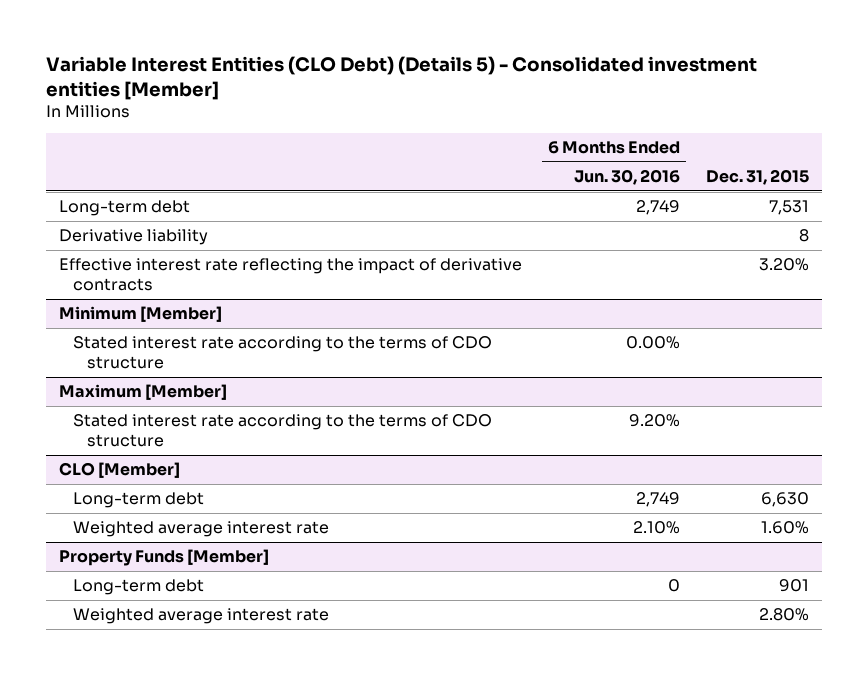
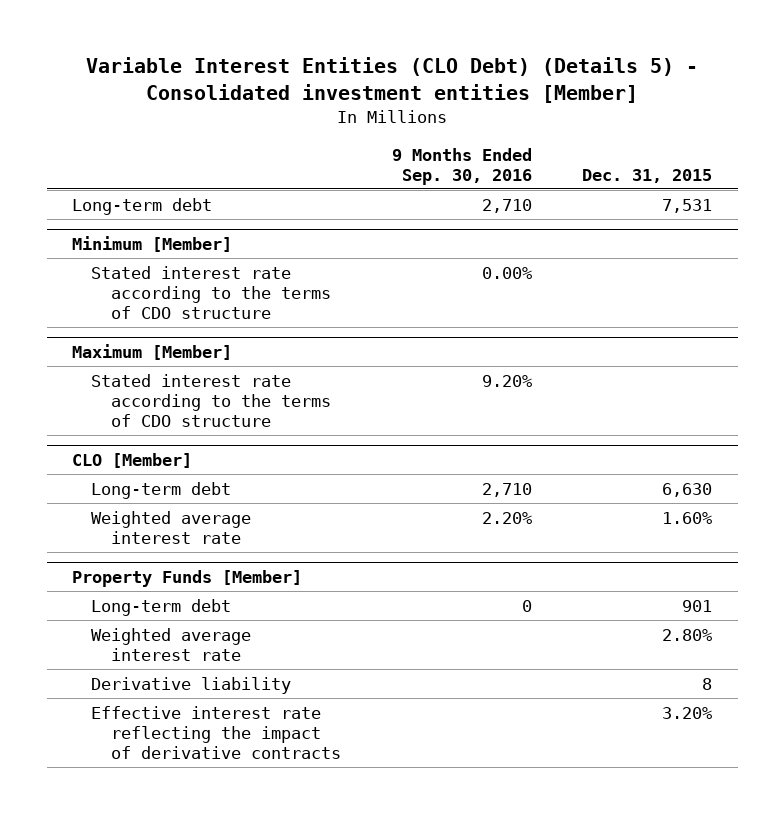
- | 6 Months Ended Jun. 30, 2016 | Dec. 31, 2015
+ | 9 Months Ended Sep. 30, 2016 | Dec. 31, 2015
- Derivative liability | | 8
- Effective interest rate reflecting the impact of derivative contracts | | 3.20%
@ Property Funds [Member]
+ Derivative liability | | 8
+ Effective interest rate reflecting the impact of derivative contracts | | 3.20%

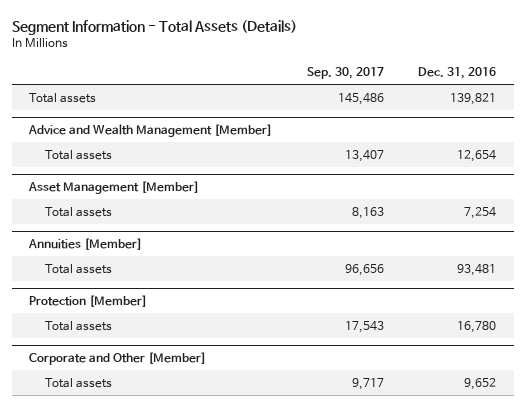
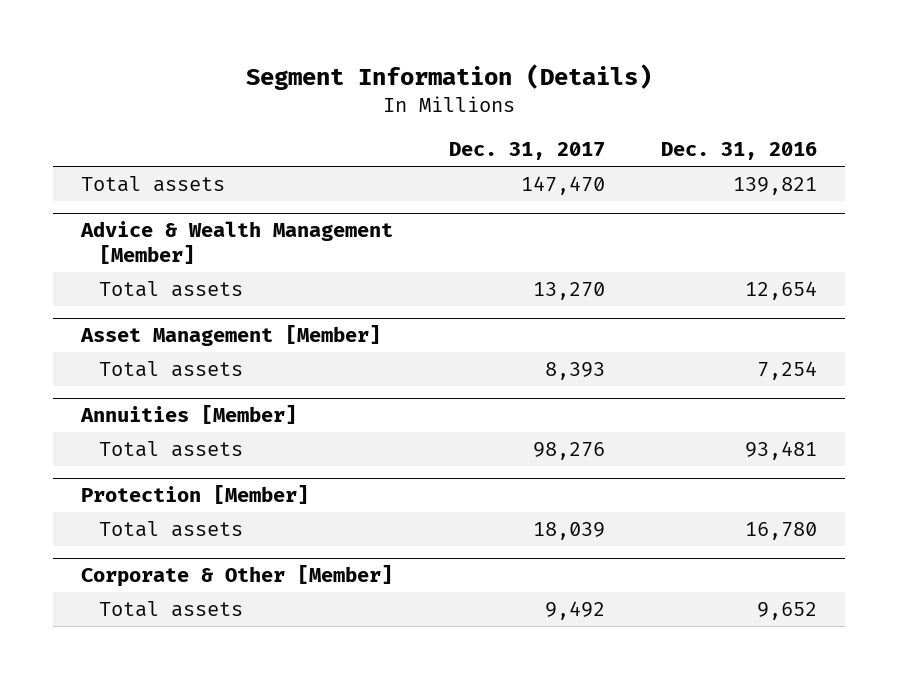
- Segment Information - Total Assets (Details)
+ Segment Information (Details)
- | Sep. 30, 2017 | Dec. 31, 2016
+ | Dec. 31, 2017 | Dec. 31, 2016
- Advice and Wealth Management [Member]
+ Advice & Wealth Management [Member]
- Corporate and Other [Member]
+ Corporate & Other [Member]

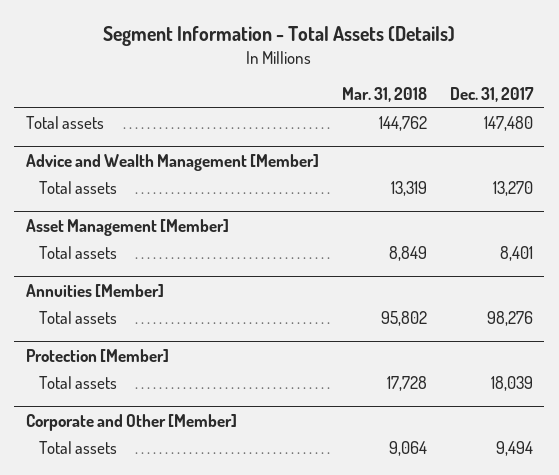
- Segment Information (Details)
+ Segment Information - Total Assets (Details)
- | Dec. 31, 2017 | Dec. 31, 2016
+ | Mar. 31, 2018 | Dec. 31, 2017
- Total assets | 147,470 | 139,821
- Advice & Wealth Management [Member]
+ Total assets | 144,762 | 147,480
+ Advice and Wealth Management [Member]
@ Asset Management [Member]
- Total assets | 8,393 | 7,254
+ Total assets | 8,849 | 8,401
- Corporate & Other [Member]
- Total assets | 9,492 | 9,652
+ Corporate and Other [Member]
+ Total assets | 9,064 | 9,494

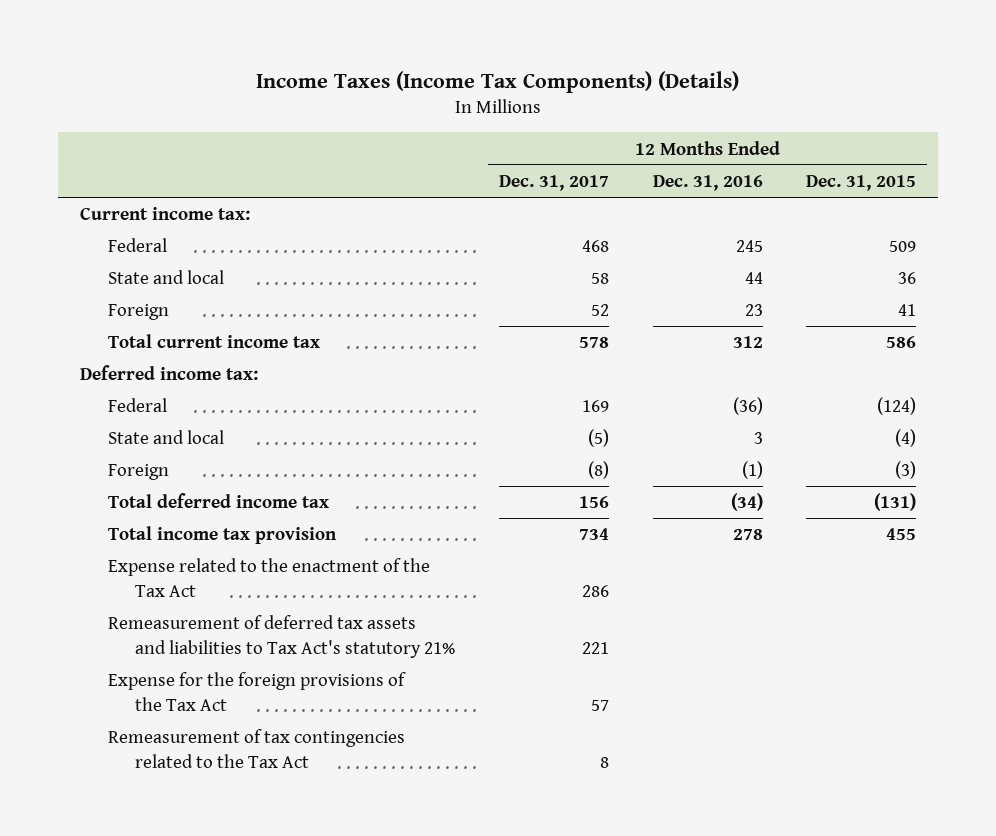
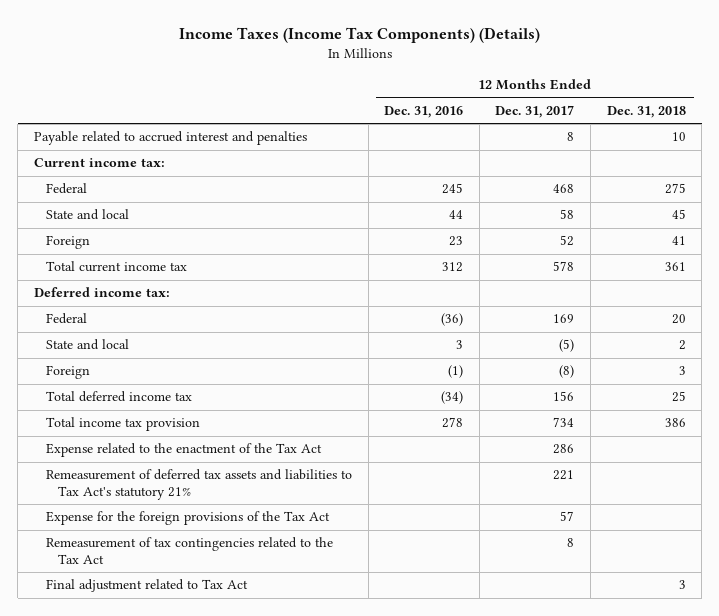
- | 12 Months Ended Dec. 31, 2017 | 12 Months Ended Dec. 31, 2016 | 12 Months Ended Dec. 31, 2015
+ | 12 Months Ended Dec. 31, 2016 | 12 Months Ended Dec. 31, 2017 | 12 Months Ended Dec. 31, 2018
+ Payable related to accrued interest and penalties | | 8 | 10
+ Final adjustment related to Tax Act | | | 3

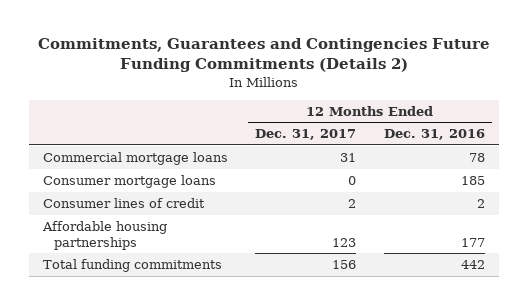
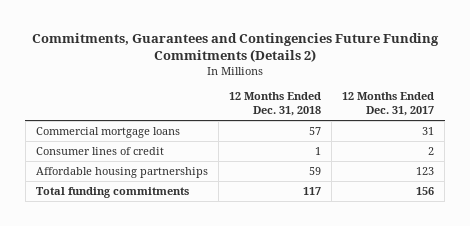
- | 12 Months Ended Dec. 31, 2017 | 12 Months Ended Dec. 31, 2016
+ | 12 Months Ended Dec. 31, 2018 | 12 Months Ended Dec. 31, 2017
- Consumer mortgage loans | 0 | 185

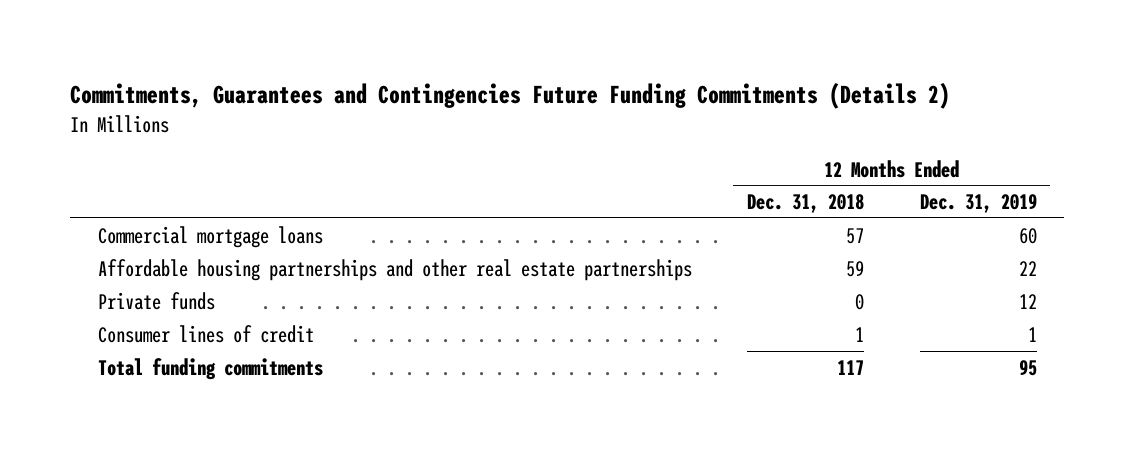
- | 12 Months Ended Dec. 31, 2018 | 12 Months Ended Dec. 31, 2017
+ | 12 Months Ended Dec. 31, 2018 | 12 Months Ended Dec. 31, 2019
+ Affordable housing partnerships and other real estate partnerships | 59 | 22
+ Private funds | 0 | 12
- Affordable housing partnerships | 59 | 123

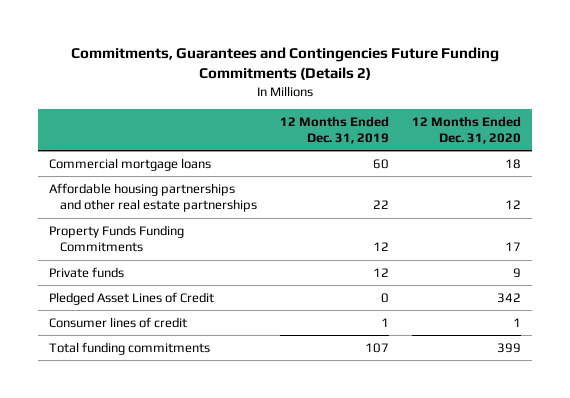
- | 12 Months Ended Dec. 31, 2018 | 12 Months Ended Dec. 31, 2019
+ | 12 Months Ended Dec. 31, 2019 | 12 Months Ended Dec. 31, 2020
+ Property Funds Funding Commitments | 12 | 17
+ Pledged Asset Lines of Credit | 0 | 342
- Total funding commitments | 117 | 95
+ Total funding commitments | 107 | 399

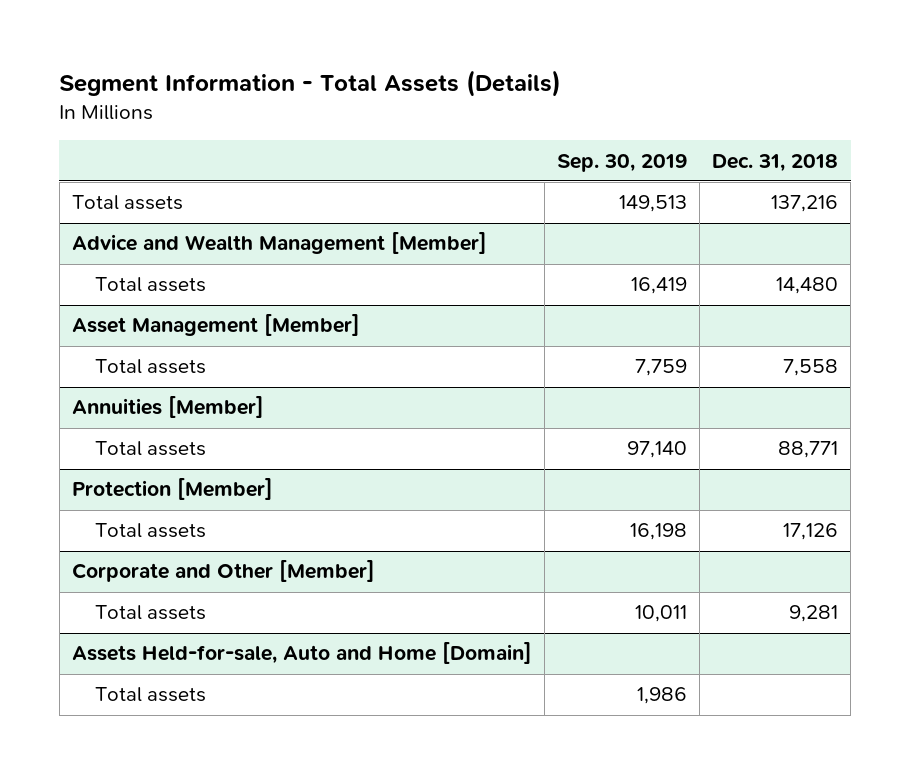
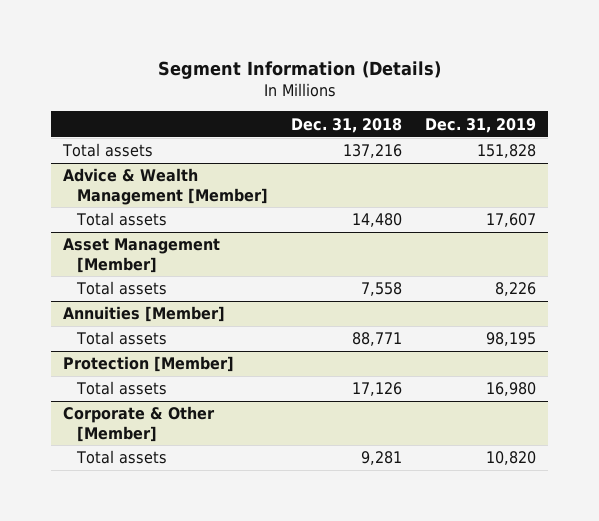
- Segment Information - Total Assets (Details)
+ Segment Information (Details)
- | Sep. 30, 2019 | Dec. 31, 2018
+ | Dec. 31, 2018 | Dec. 31, 2019
- Advice and Wealth Management [Member]
+ Advice & Wealth Management [Member]
- Corporate and Other [Member]
+ Corporate & Other [Member]
- Assets Held-for-sale, Auto and Home [Domain]
- Total assets | 1,986 |

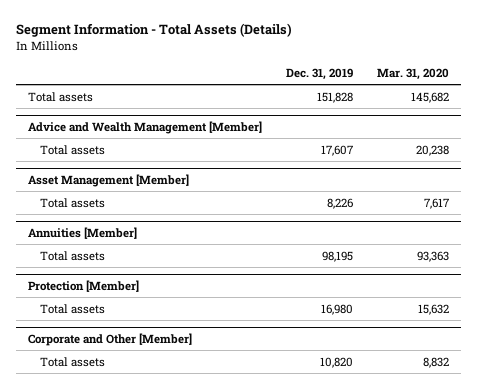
- Segment Information (Details)
+ Segment Information - Total Assets (Details)
- | Dec. 31, 2018 | Dec. 31, 2019
+ | Dec. 31, 2019 | Mar. 31, 2020
- Advice & Wealth Management [Member]
+ Advice and Wealth Management [Member]
- Corporate & Other [Member]
+ Corporate and Other [Member]

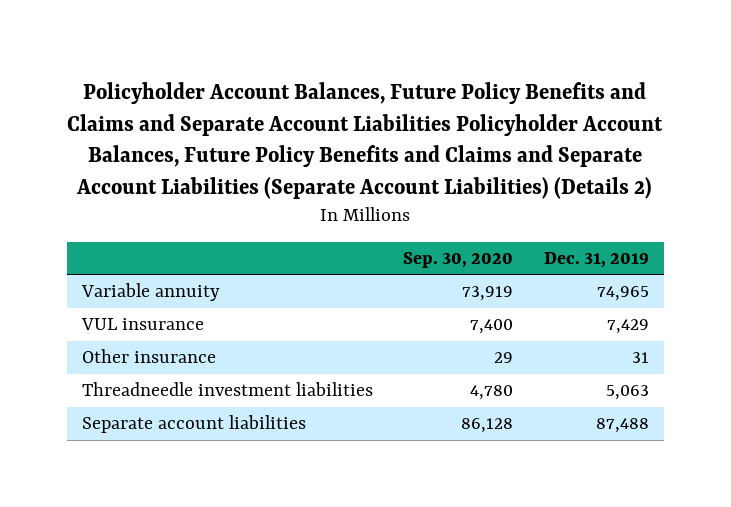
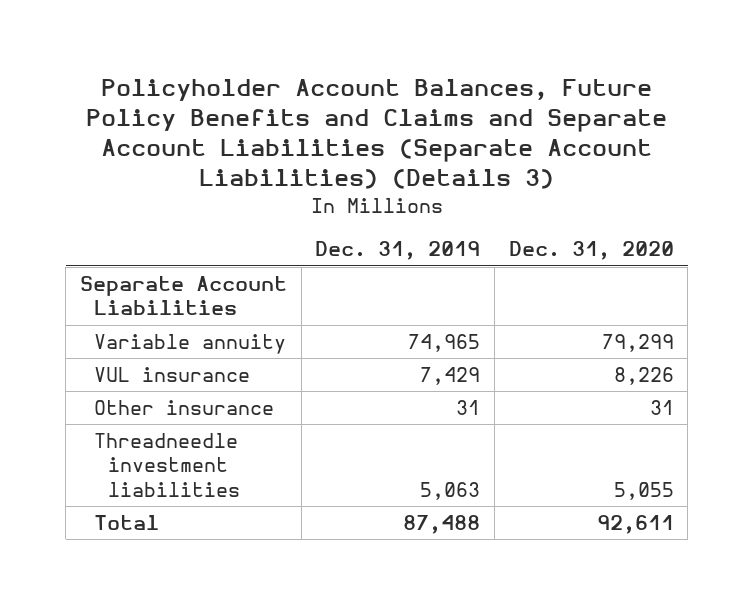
- Policyholder Account Balances, Future Policy Benefits and Claims and Separate Account Liabilities Policyholder Account Balances, Future Policy Benefits and Claims and Separate Account Liabilities (Separate Account Liabilities) (Details 2)
+ Policyholder Account Balances, Future Policy Benefits and Claims and Separate Account Liabilities (Separate Account Liabilities) (Details 3)
- | Sep. 30, 2020 | Dec. 31, 2019
+ | Dec. 31, 2019 | Dec. 31, 2020
+ Separate Account Liabilities
- Separate account liabilities | 86,128 | 87,488
+ Total | 87,488 | 92,611

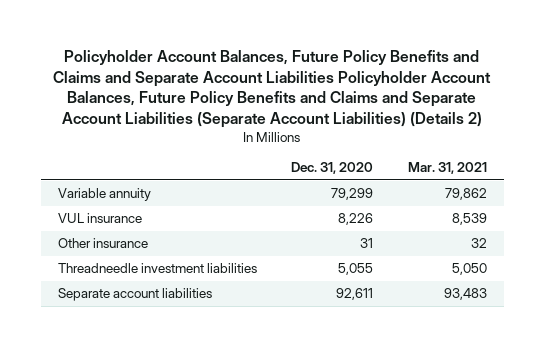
- Policyholder Account Balances, Future Policy Benefits and Claims and Separate Account Liabilities (Separate Account Liabilities) (Details 3)
+ Policyholder Account Balances, Future Policy Benefits and Claims and Separate Account Liabilities Policyholder Account Balances, Future Policy Benefits and Claims and Separate Account Liabilities (Separate Account Liabilities) (Details 2)
- | Dec. 31, 2019 | Dec. 31, 2020
+ | Dec. 31, 2020 | Mar. 31, 2021
- Separate Account Liabilities
- Total | 87,488 | 92,611
+ Separate account liabilities | 92,611 | 93,483

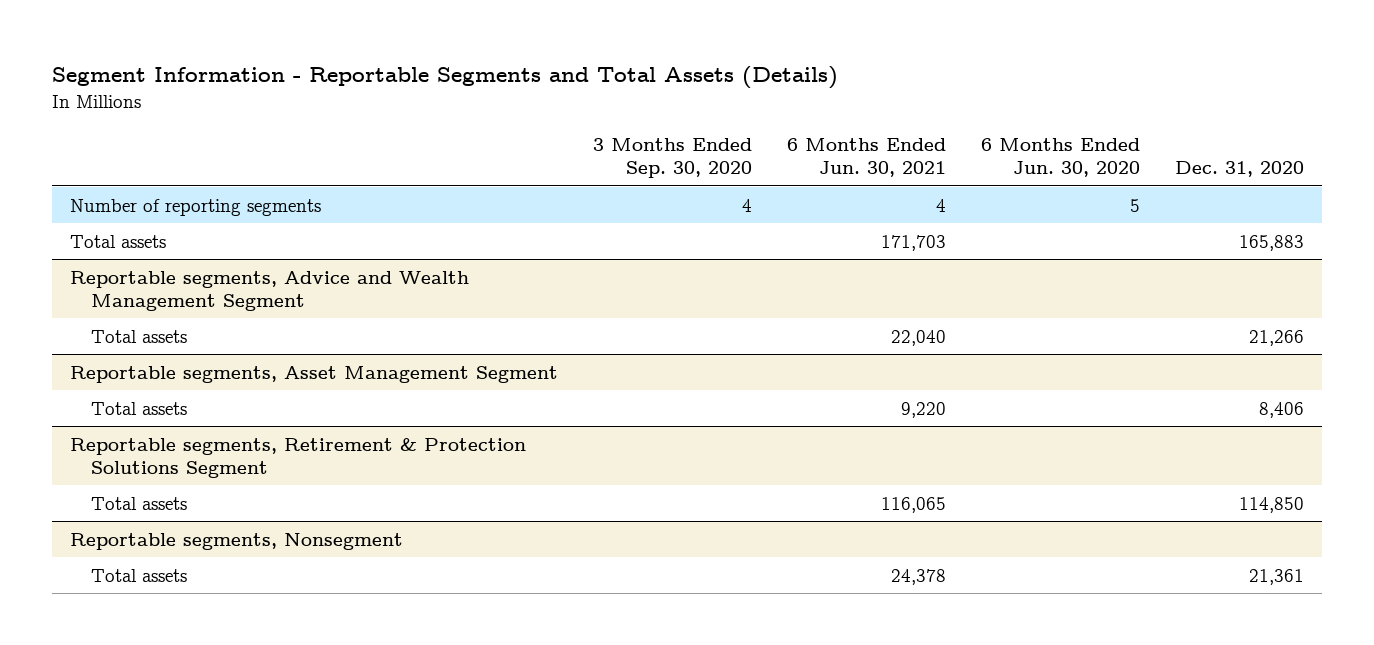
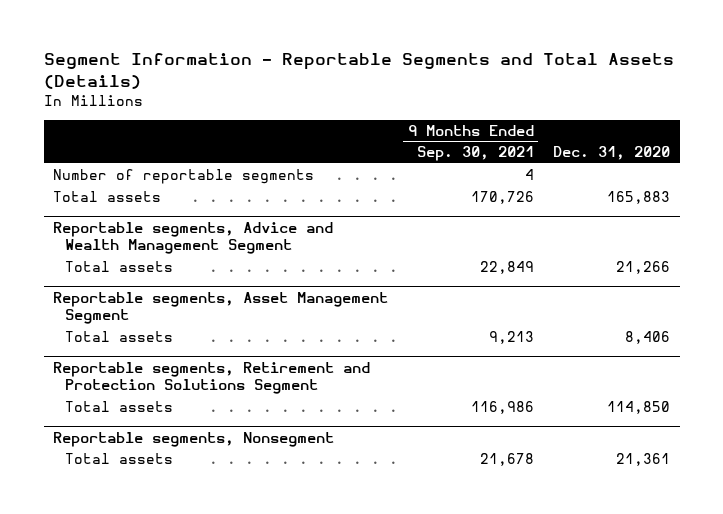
- | 3 Months Ended Sep. 30, 2020 | 6 Months Ended Jun. 30, 2021 | 6 Months Ended Jun. 30, 2020 | Dec. 31, 2020
+ | 9 Months Ended Sep. 30, 2021 | Dec. 31, 2020
- Number of reporting segments | 4 | 4 | 5 |
+ Number of reportable segments | 4 |
- Reportable segments, Retirement & Protection Solutions Segment
+ Reportable segments, Retirement and Protection Solutions Segment

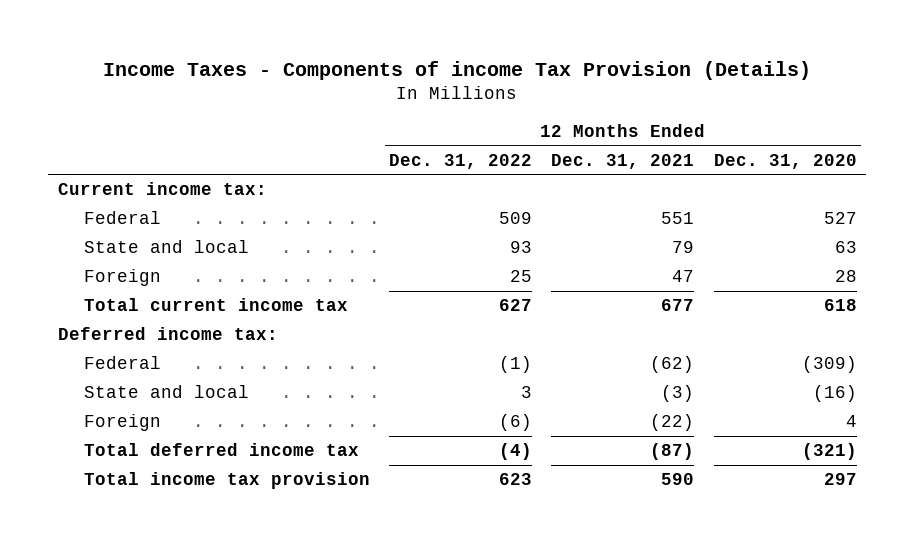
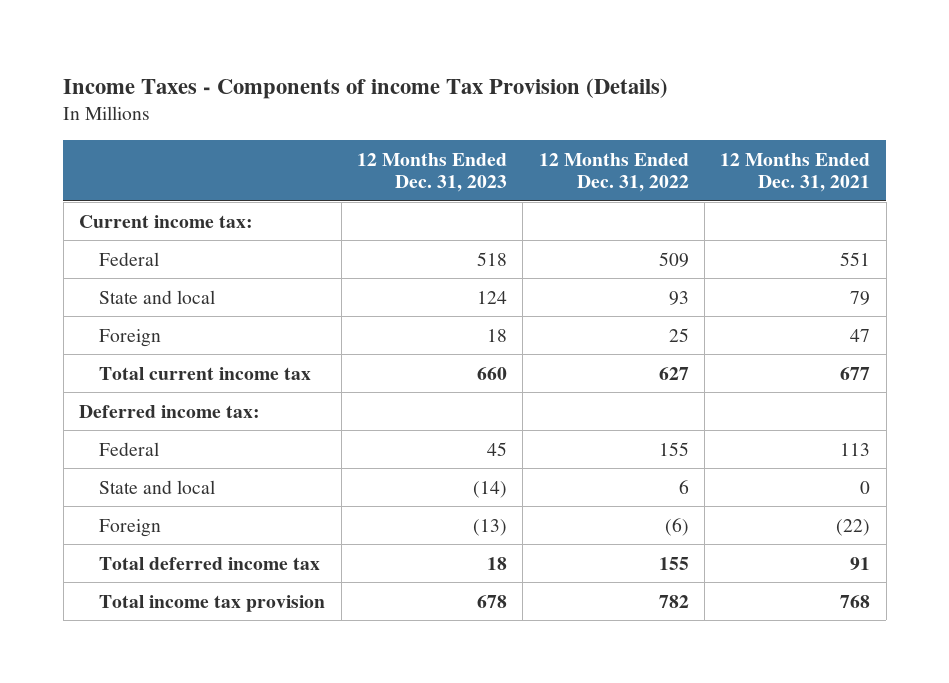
- | 12 Months Ended Dec. 31, 2022 | 12 Months Ended Dec. 31, 2021 | 12 Months Ended Dec. 31, 2020
+ | 12 Months Ended Dec. 31, 2023 | 12 Months Ended Dec. 31, 2022 | 12 Months Ended Dec. 31, 2021
- Federal | (1) | (62) | (309)
- State and local | 3 | (3) | (16)
+ Federal | 45 | 155 | 113
+ State and local | (14) | 6 | 0
- Total deferred income tax | (4) | (87) | (321)
- Total income tax provision | 623 | 590 | 297
+ Total deferred income tax | 18 | 155 | 91
+ Total income tax provision | 678 | 782 | 768

